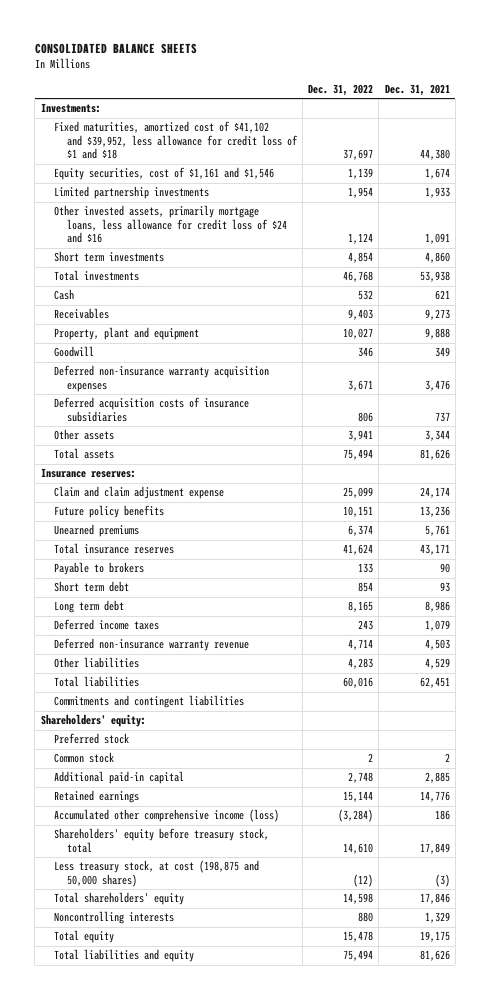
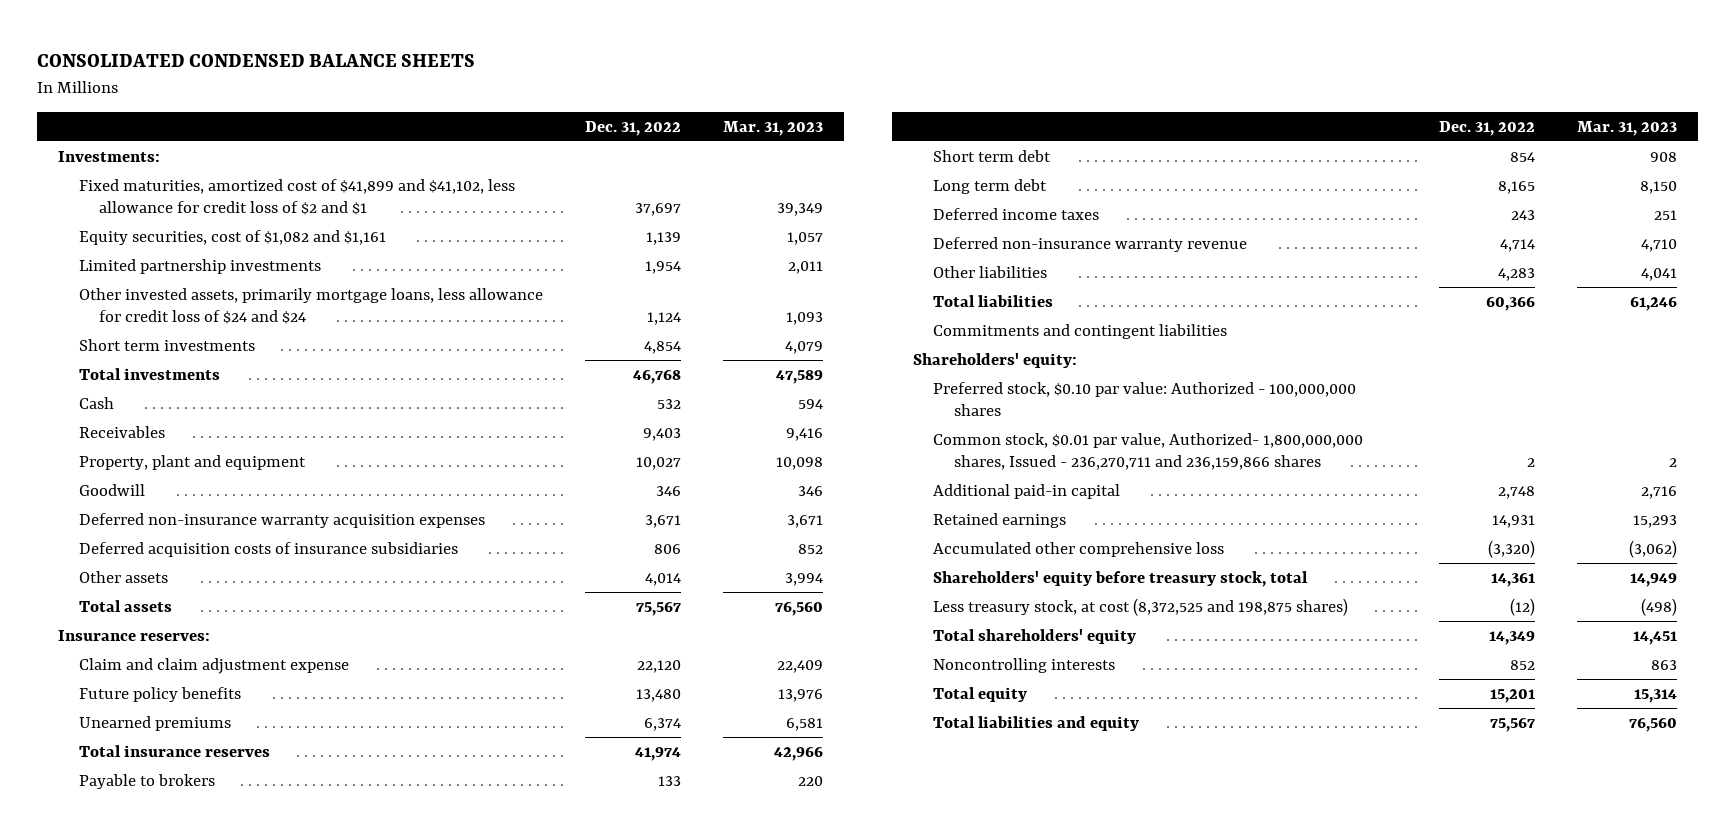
- CONSOLIDATED BALANCE SHEETS
+ CONSOLIDATED CONDENSED BALANCE SHEETS
- | Dec. 31, 2022 | Dec. 31, 2021
+ | Dec. 31, 2022 | Mar. 31, 2023
- Fixed maturities, amortized cost of $41,102 and $39,952, less allowance for credit loss of $1 and $18 | 37,697 | 44,380
- Equity securities, cost of $1,161 and $1,546 | 1,139 | 1,674
+ Fixed maturities, amortized cost of $41,899 and $41,102, less allowance for credit loss of $2 and $1 | 37,697 | 39,349
+ Equity securities, cost of $1,082 and $1,161 | 1,139 | 1,057
- Other invested assets, primarily mortgage loans, less allowance for credit loss of $24 and $16 | 1,124 | 1,091
+ Other invested assets, primarily mortgage loans, less allowance for credit loss of $24 and $24 | 1,124 | 1,093
- Other assets | 3,941 | 3,344
- Total assets | 75,494 | 81,626
+ Other assets | 4,014 | 3,994
+ Total assets | 75,567 | 76,560
- Claim and claim adjustment expense | 25,099 | 24,174
- Future policy benefits | 10,151 | 13,236
+ Claim and claim adjustment expense | 22,120 | 22,409
+ Future policy benefits | 13,480 | 13,976
- Total insurance reserves | 41,624 | 43,171
+ Total insurance reserves | 41,974 | 42,966
- Total liabilities | 60,016 | 62,451
+ Total liabilities | 60,366 | 61,246
- Preferred stock
- Common stock | 2 | 2
+ Preferred stock, $0.10 par value: Authorized - 100,000,000 shares
+ Common stock, $0.01 par value, Authorized- 1,800,000,000 shares, Issued - 236,270,711 and 236,159,866 shares | 2 | 2
- Retained earnings | 15,144 | 14,776
- Accumulated other comprehensive income (loss) | (3,284) | 186
- Shareholders' equity before treasury stock, total | 14,610 | 17,849
- Less treasury stock, at cost (198,875 and 50,000 shares) | (12) | (3)
- Total shareholders' equity | 14,598 | 17,846
- Noncontrolling interests | 880 | 1,329
- Total equity | 15,478 | 19,175
- Total liabilities and equity | 75,494 | 81,626
+ Retained earnings | 14,931 | 15,293
+ Accumulated other comprehensive loss | (3,320) | (3,062)
+ Shareholders' equity before treasury stock, total | 14,361 | 14,949
+ Less treasury stock, at cost (8,372,525 and 198,875 shares) | (12) | (498)
+ Total shareholders' equity | 14,349 | 14,451
+ Noncontrolling interests | 852 | 863
+ Total equity | 15,201 | 15,314
+ Total liabilities and equity | 75,567 | 76,560

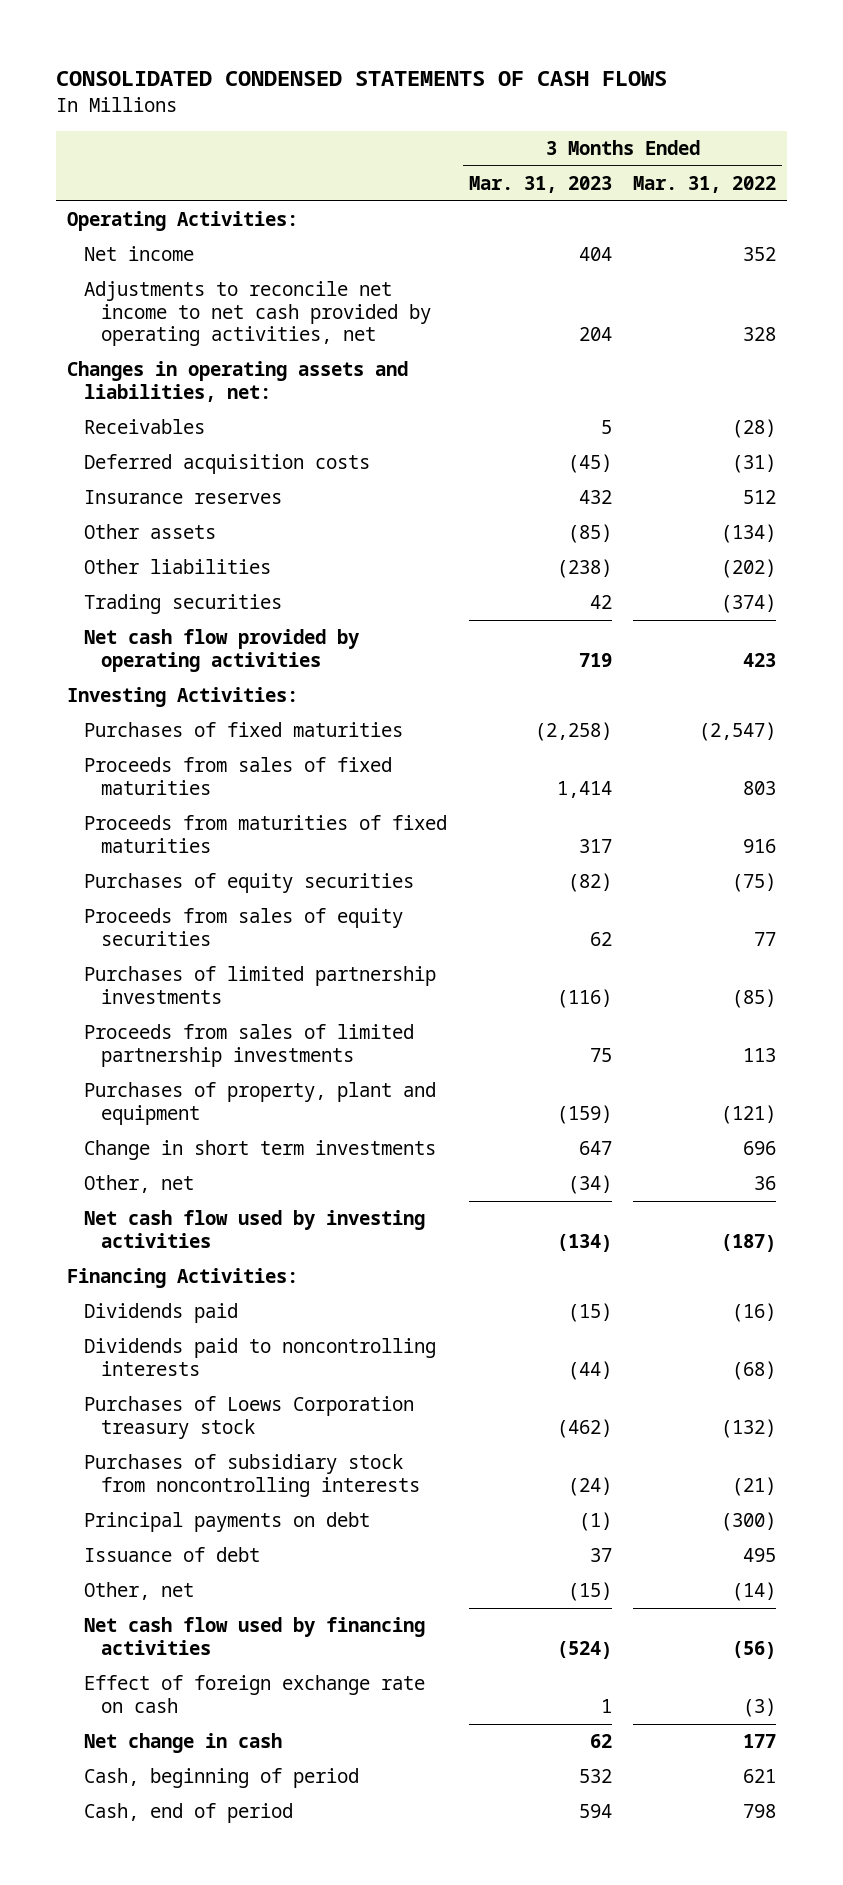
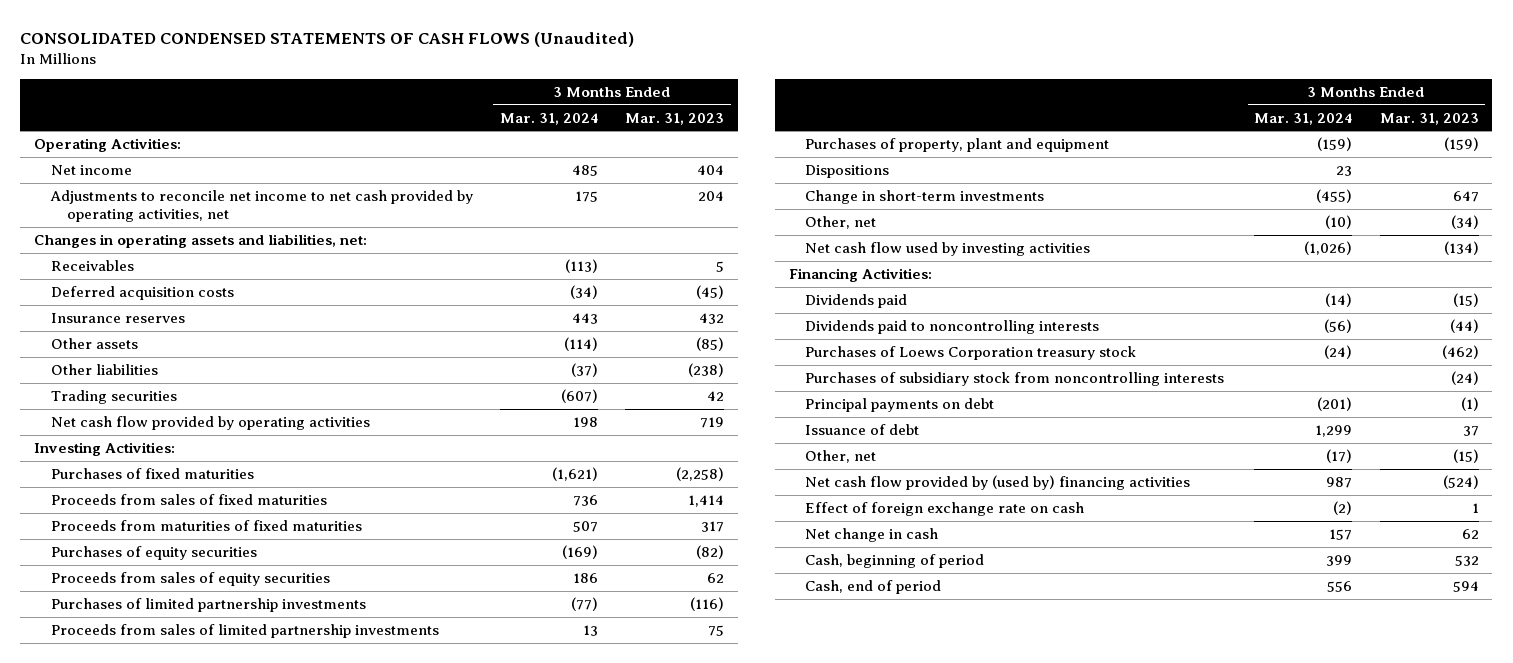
- CONSOLIDATED CONDENSED STATEMENTS OF CASH FLOWS
+ CONSOLIDATED CONDENSED STATEMENTS OF CASH FLOWS (Unaudited)
- | 3 Months Ended Mar. 31, 2023 | 3 Months Ended Mar. 31, 2022
+ | 3 Months Ended Mar. 31, 2024 | 3 Months Ended Mar. 31, 2023
- Change in short term investments | 647 | 696
+ Dispositions | 23 |
+ Change in short-term investments | (455) | 647
- Net cash flow used by financing activities | (524) | (56)
+ Net cash flow provided by (used by) financing activities | 987 | (524)

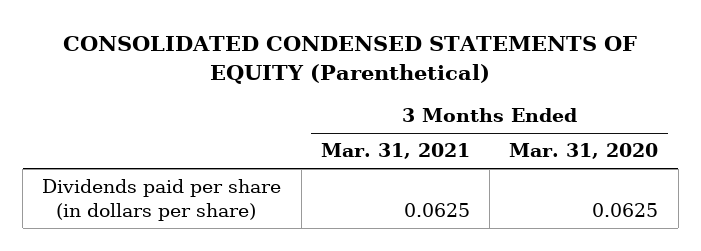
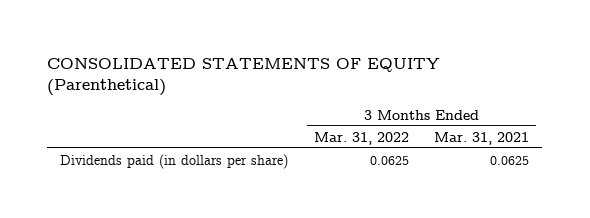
- CONSOLIDATED CONDENSED STATEMENTS OF EQUITY (Parenthetical)
+ CONSOLIDATED STATEMENTS OF EQUITY (Parenthetical)
- | 3 Months Ended Mar. 31, 2021 | 3 Months Ended Mar. 31, 2020
+ | 3 Months Ended Mar. 31, 2022 | 3 Months Ended Mar. 31, 2021
- Dividends paid per share (in dollars per share) | 0.0625 | 0.0625
+ Dividends paid (in dollars per share) | 0.0625 | 0.0625

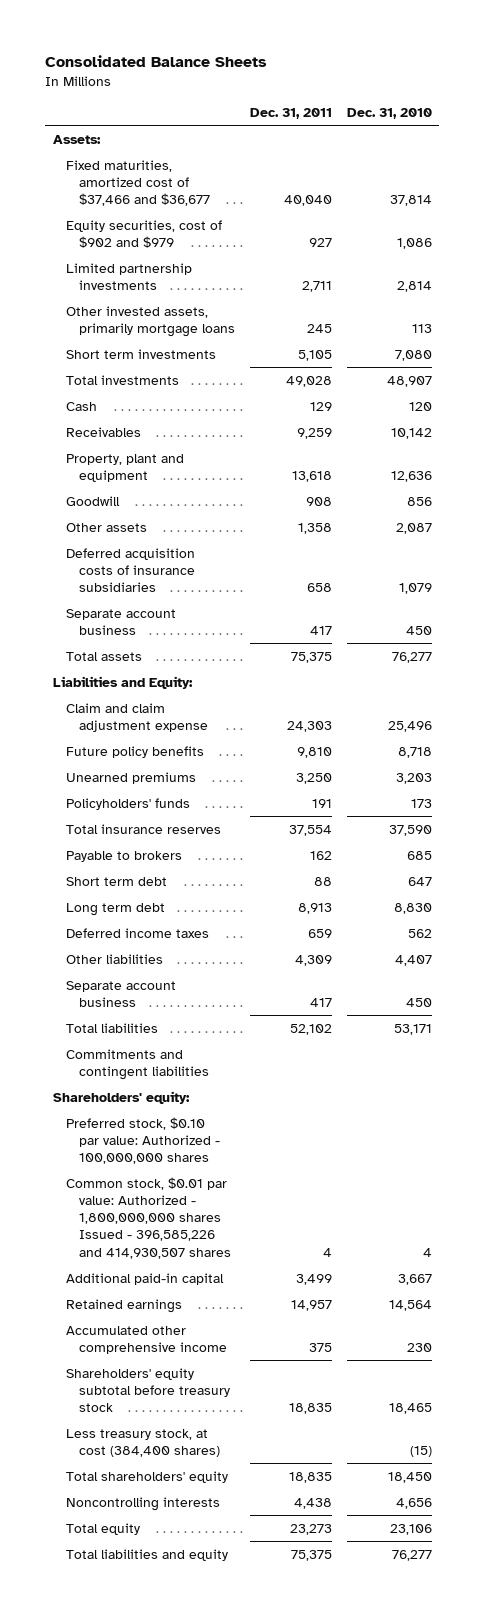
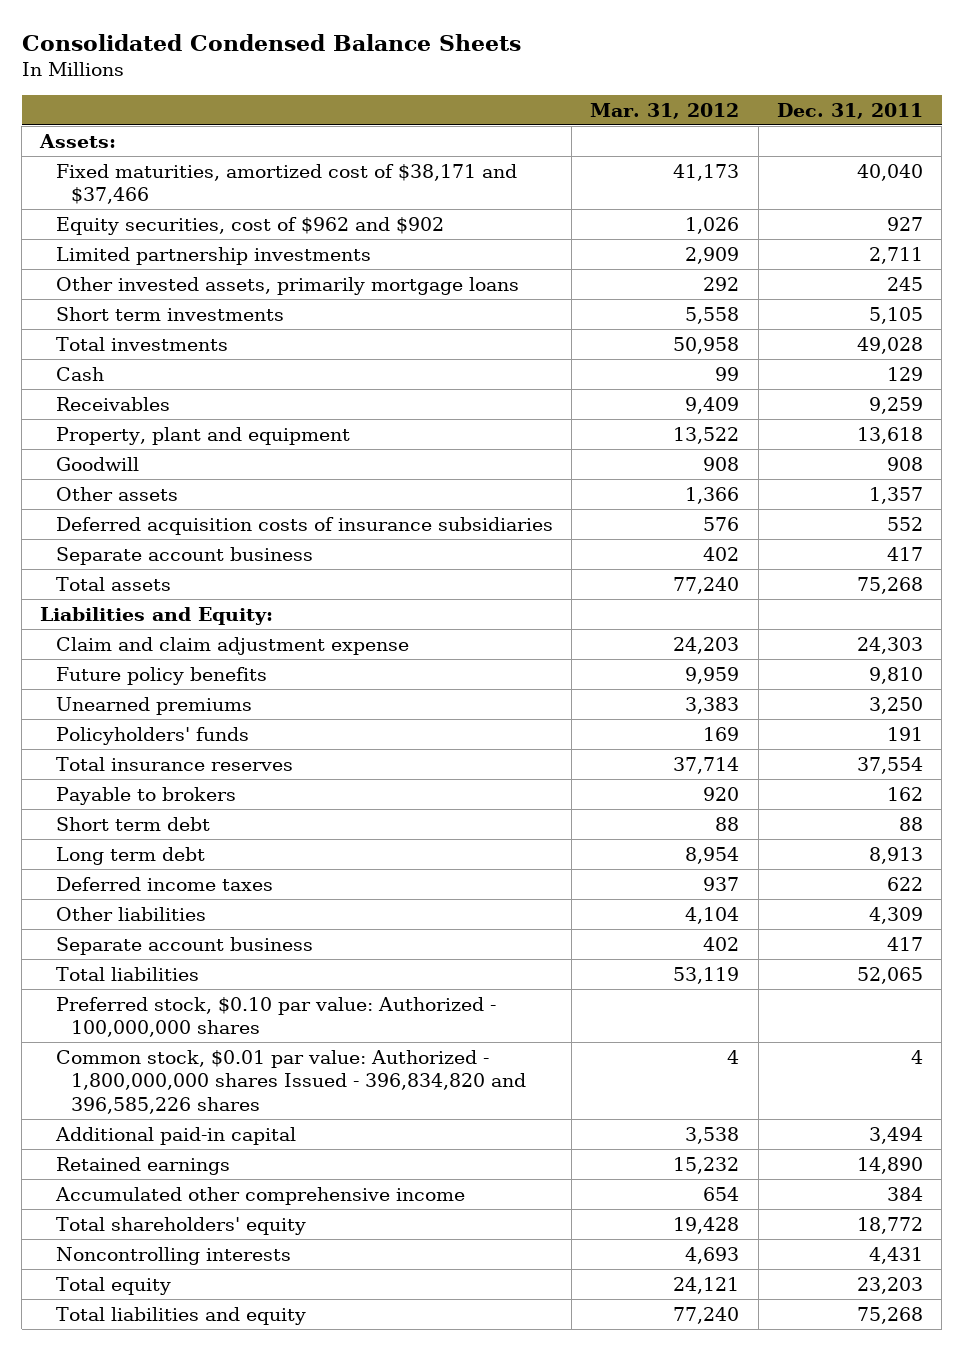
- Consolidated Balance Sheets
+ Consolidated Condensed Balance Sheets
- | Dec. 31, 2011 | Dec. 31, 2010
+ | Mar. 31, 2012 | Dec. 31, 2011
- Fixed maturities, amortized cost of $37,466 and $36,677 | 40,040 | 37,814
- Equity securities, cost of $902 and $979 | 927 | 1,086
+ Fixed maturities, amortized cost of $38,171 and $37,466 | 41,173 | 40,040
+ Equity securities, cost of $962 and $902 | 1,026 | 927
- Other assets | 1,358 | 2,087
- Deferred acquisition costs of insurance subsidiaries | 658 | 1,079
+ Other assets | 1,366 | 1,357
+ Deferred acquisition costs of insurance subsidiaries | 576 | 552
- Total assets | 75,375 | 76,277
+ Total assets | 77,240 | 75,268
- Deferred income taxes | 659 | 562
+ Deferred income taxes | 937 | 622
- Total liabilities | 52,102 | 53,171
- Commitments and contingent liabilities
- Shareholders' equity:
+ Total liabilities | 53,119 | 52,065
- Common stock, $0.01 par value: Authorized - 1,800,000,000 shares Issued - 396,585,226 and 414,930,507 shares | 4 | 4
- Additional paid-in capital | 3,499 | 3,667
- Retained earnings | 14,957 | 14,564
- Accumulated other comprehensive income | 375 | 230
- Shareholders' equity subtotal before treasury stock | 18,835 | 18,465
- Less treasury stock, at cost (384,400 shares) | | (15)
- Total shareholders' equity | 18,835 | 18,450
- Noncontrolling interests | 4,438 | 4,656
- Total equity | 23,273 | 23,106
- Total liabilities and equity | 75,375 | 76,277
+ Common stock, $0.01 par value: Authorized - 1,800,000,000 shares Issued - 396,834,820 and 396,585,226 shares | 4 | 4
+ Additional paid-in capital | 3,538 | 3,494
+ Retained earnings | 15,232 | 14,890
+ Accumulated other comprehensive income | 654 | 384
+ Total shareholders' equity | 19,428 | 18,772
+ Noncontrolling interests | 4,693 | 4,431
+ Total equity | 24,121 | 23,203
+ Total liabilities and equity | 77,240 | 75,268

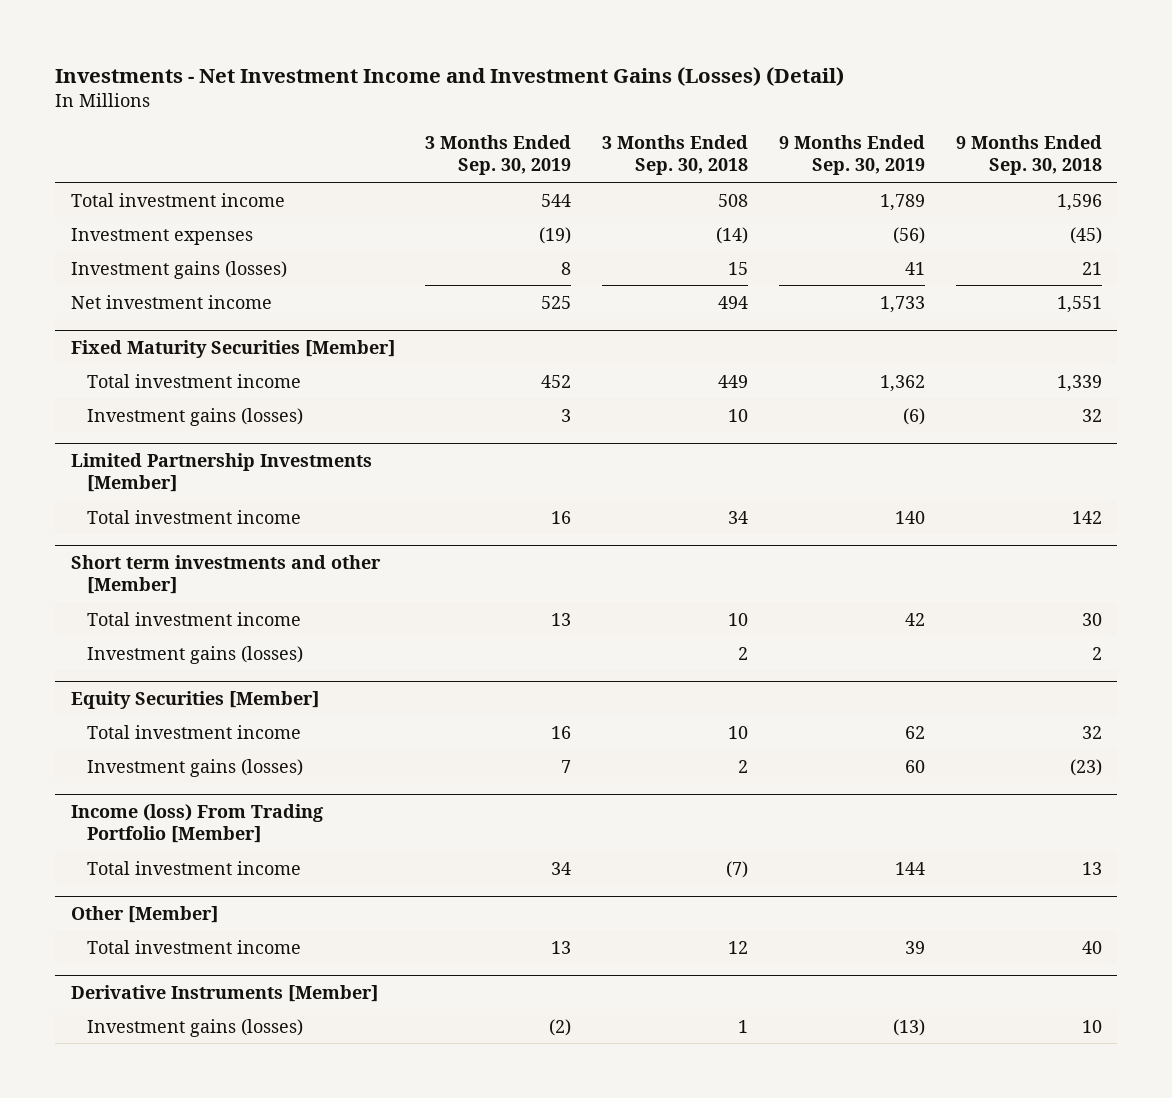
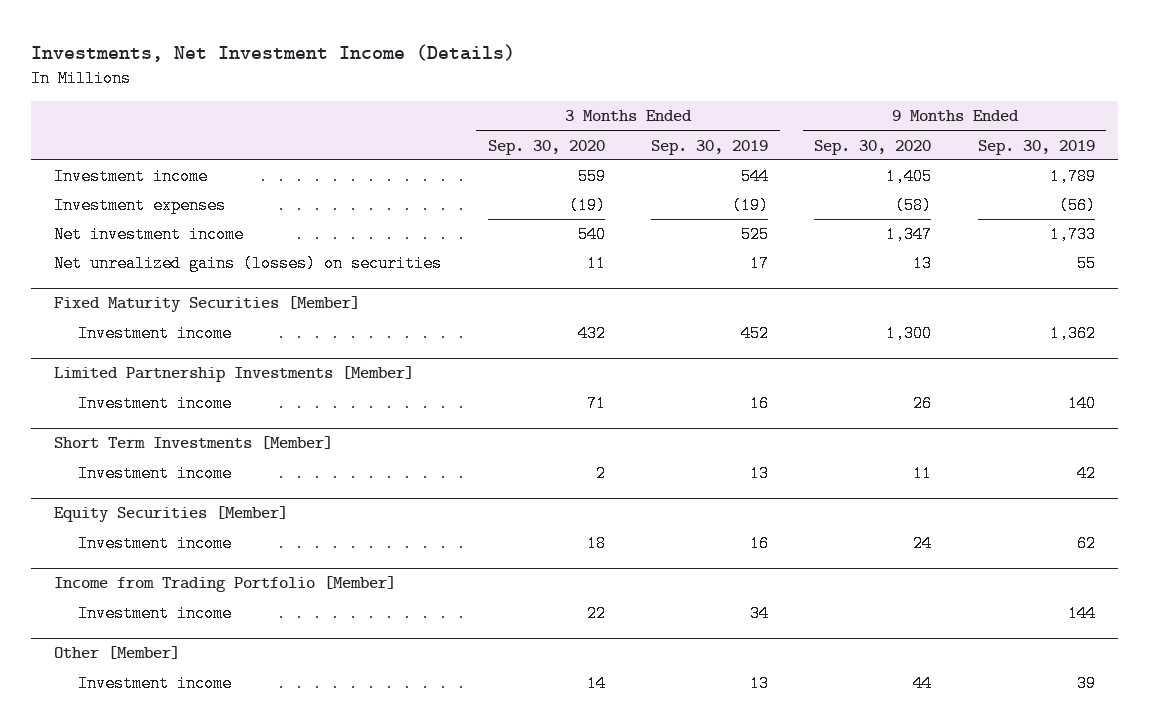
- Investments - Net Investment Income and Investment Gains (Losses) (Detail)
+ Investments, Net Investment Income (Details)
- | 3 Months Ended Sep. 30, 2019 | 3 Months Ended Sep. 30, 2018 | 9 Months Ended Sep. 30, 2019 | 9 Months Ended Sep. 30, 2018
+ | 3 Months Ended Sep. 30, 2020 | 3 Months Ended Sep. 30, 2019 | 9 Months Ended Sep. 30, 2020 | 9 Months Ended Sep. 30, 2019
- Total investment income | 544 | 508 | 1,789 | 1,596
+ Investment income | 559 | 544 | 1,405 | 1,789
- Investment gains (losses) | 8 | 15 | 41 | 21
+ Net unrealized gains (losses) on securities | 11 | 17 | 13 | 55
@ Fixed Maturity Securities [Member]
- Total investment income | 452 | 449 | 1,362 | 1,339
- Investment gains (losses) | 3 | 10 | (6) | 32
+ Investment income | 432 | 452 | 1,300 | 1,362
@ Limited Partnership Investments [Member]
- Total investment income | 16 | 34 | 140 | 142
- Short term investments and other [Member]
- Total investment income | 13 | 10 | 42 | 30
- Investment gains (losses) | | 2 | | 2
@ Limited Partnership Investments [Member]
+ Investment income | 71 | 16 | 26 | 140
+ Short Term Investments [Member]
+ Investment income | 2 | 13 | 11 | 42
@ Equity Securities [Member]
- Total investment income | 16 | 10 | 62 | 32
- Investment gains (losses) | 7 | 2 | 60 | (23)
- Income (loss) From Trading Portfolio [Member]
- Total investment income | 34 | (7) | 144 | 13
@ Equity Securities [Member]
+ Investment income | 18 | 16 | 24 | 62
+ Income from Trading Portfolio [Member]
+ Investment income | 22 | 34 | | 144
@ Other [Member]
- Total investment income | 13 | 12 | 39 | 40
- Derivative Instruments [Member]
- Investment gains (losses) | (2) | 1 | (13) | 10
@ Other [Member]
+ Investment income | 14 | 13 | 44 | 39

